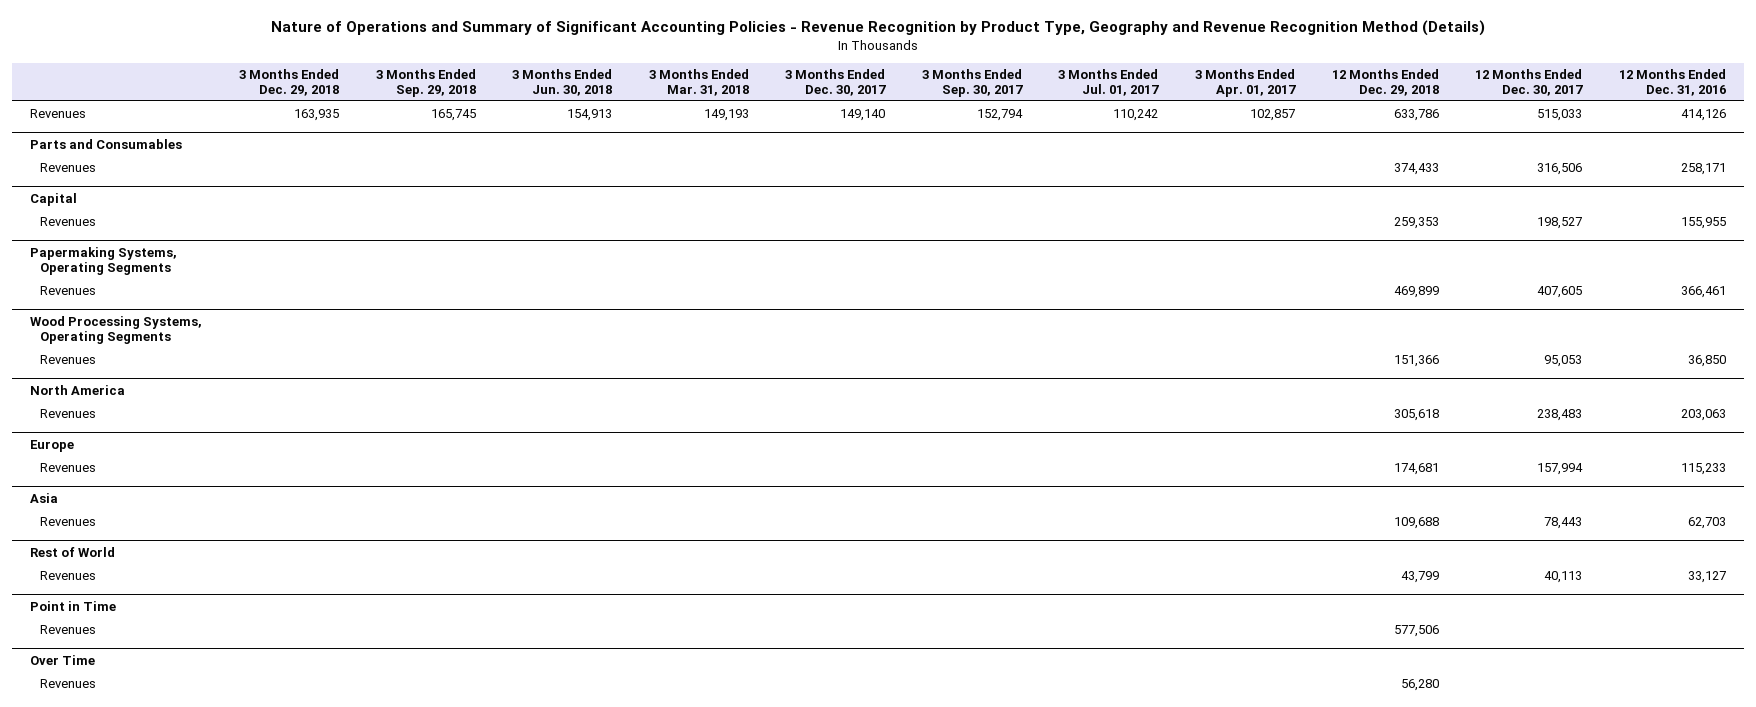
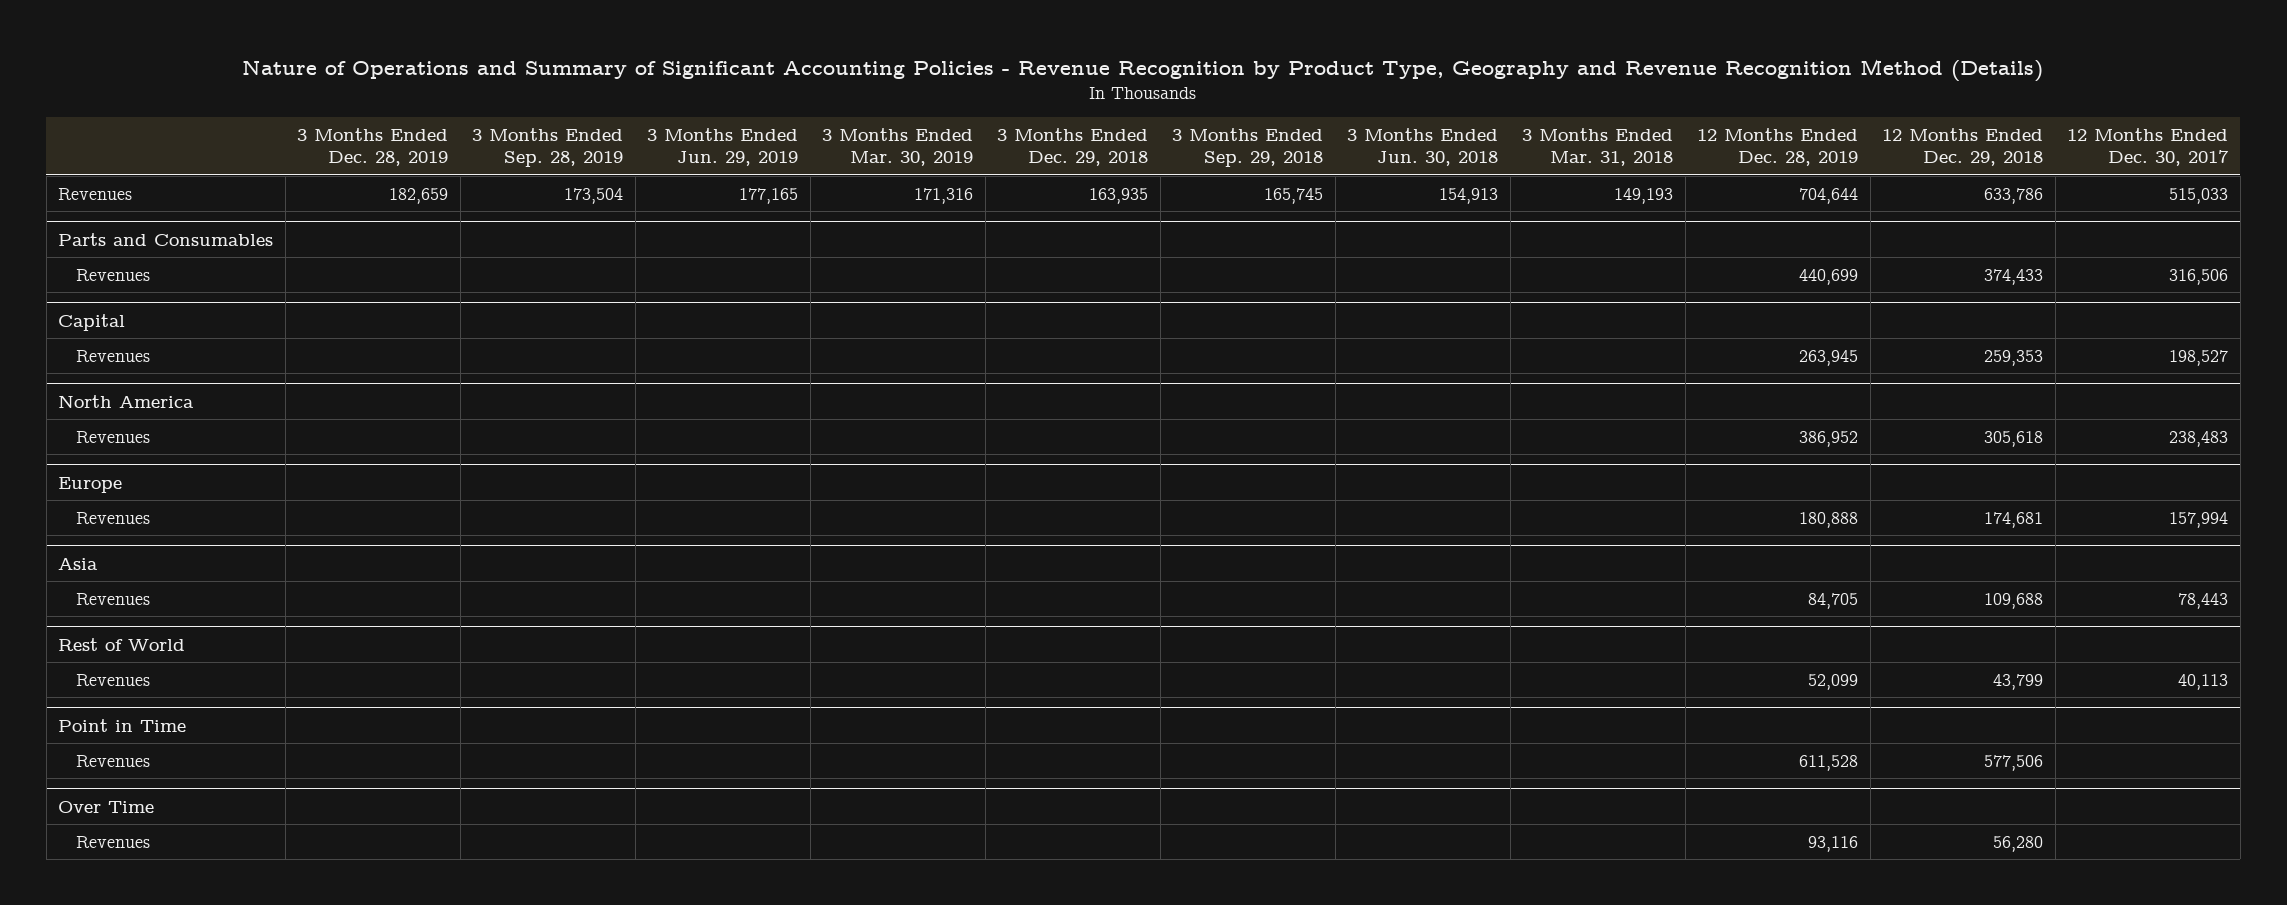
- | 3 Months Ended Dec. 29, 2018 | 3 Months Ended Sep. 29, 2018 | 3 Months Ended Jun. 30, 2018 | 3 Months Ended Mar. 31, 2018 | 3 Months Ended Dec. 30, 2017 | 3 Months Ended Sep. 30, 2017 | 3 Months Ended Jul. 01, 2017 | 3 Months Ended Apr. 01, 2017 | 12 Months Ended Dec. 29, 2018 | 12 Months Ended Dec. 30, 2017 | 12 Months Ended Dec. 31, 2016
+ | 3 Months Ended Dec. 28, 2019 | 3 Months Ended Sep. 28, 2019 | 3 Months Ended Jun. 29, 2019 | 3 Months Ended Mar. 30, 2019 | 3 Months Ended Dec. 29, 2018 | 3 Months Ended Sep. 29, 2018 | 3 Months Ended Jun. 30, 2018 | 3 Months Ended Mar. 31, 2018 | 12 Months Ended Dec. 28, 2019 | 12 Months Ended Dec. 29, 2018 | 12 Months Ended Dec. 30, 2017
- Papermaking Systems, Operating Segments
- Revenues | | | | | | | | | 469,899 | 407,605 | 366,461
- Wood Processing Systems, Operating Segments
- Revenues | | | | | | | | | 151,366 | 95,053 | 36,850

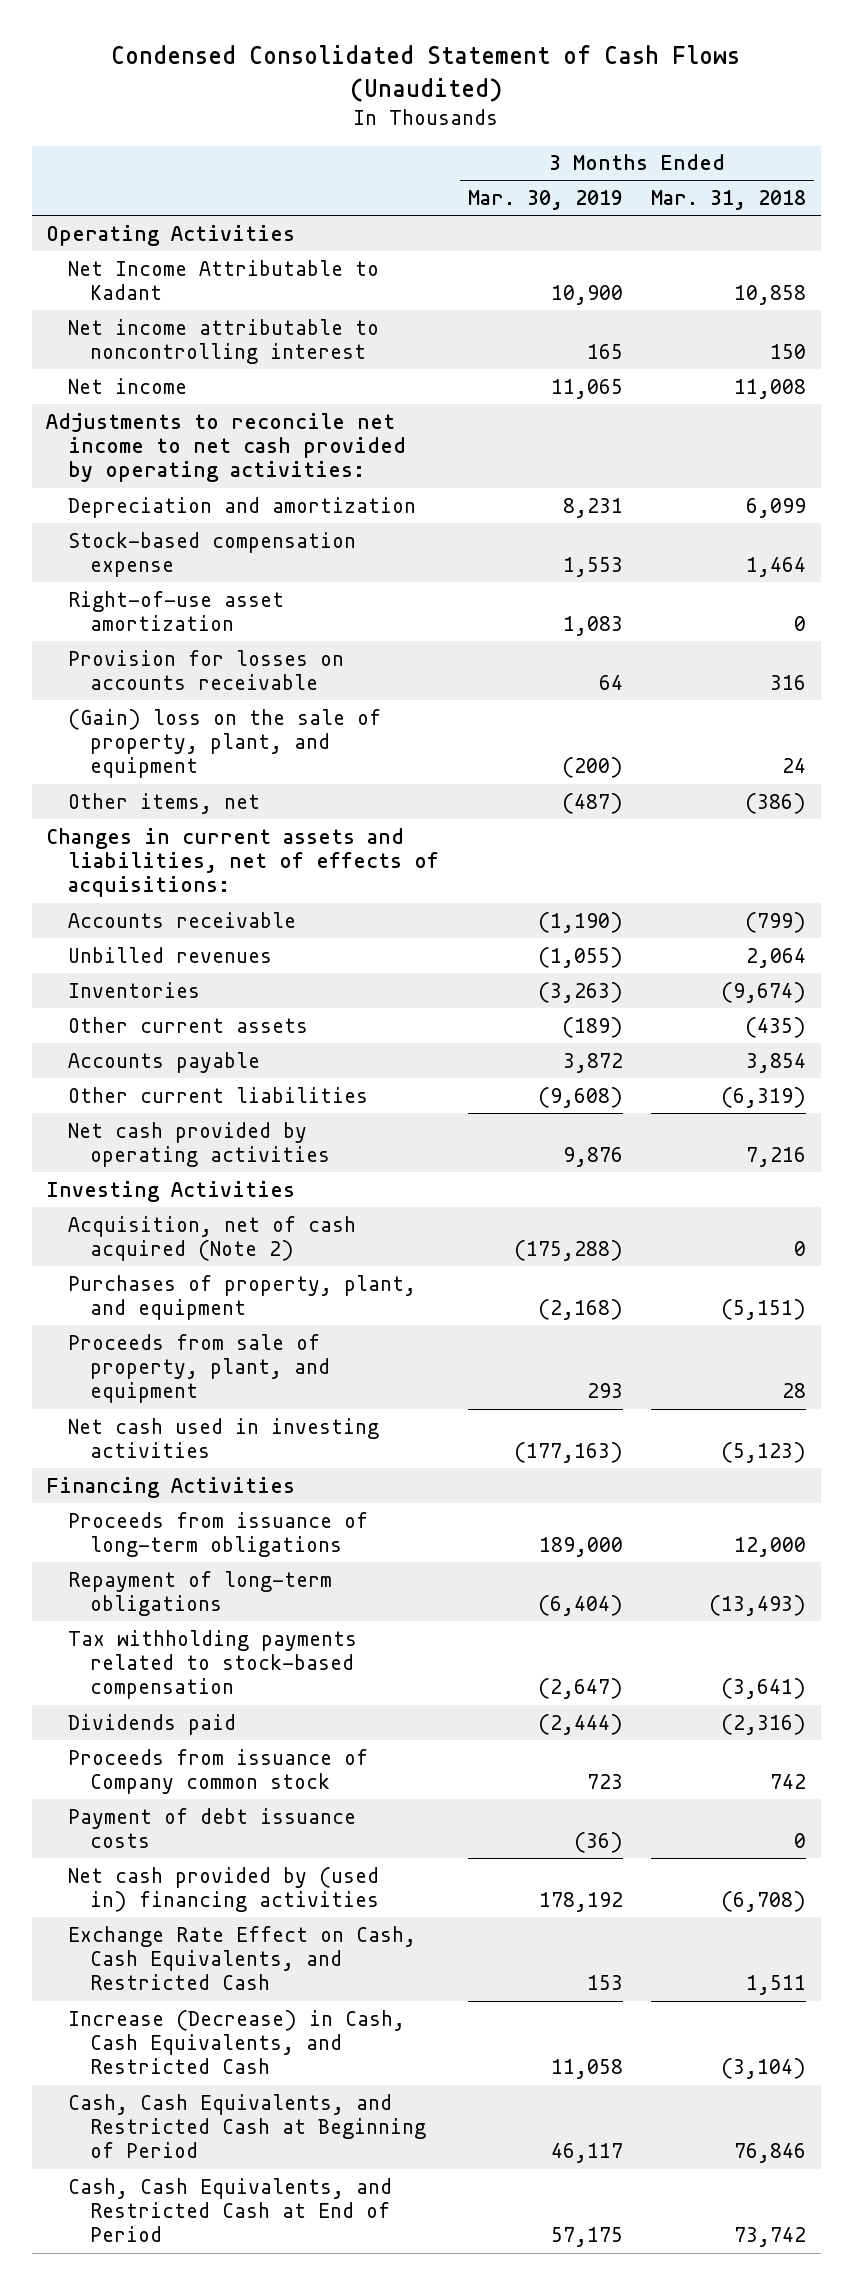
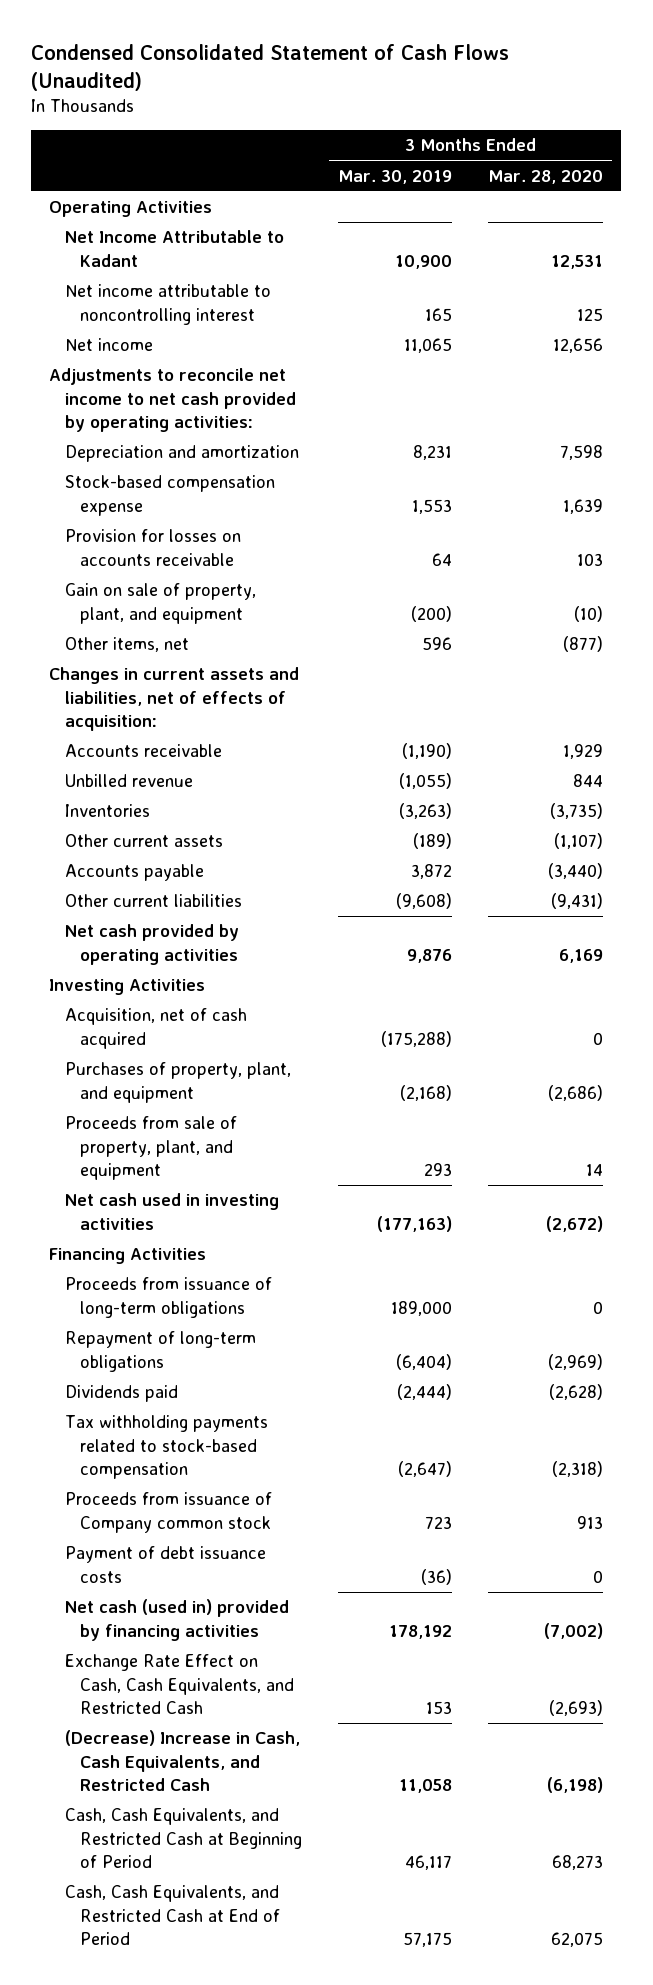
- | 3 Months Ended Mar. 30, 2019 | 3 Months Ended Mar. 31, 2018
+ | 3 Months Ended Mar. 30, 2019 | 3 Months Ended Mar. 28, 2020
- Right-of-use asset amortization | 1,083 | 0
- (Gain) loss on the sale of property, plant, and equipment | (200) | 24
- Other items, net | (487) | (386)
- Changes in current assets and liabilities, net of effects of acquisitions:
+ Gain on sale of property, plant, and equipment | (200) | (10)
+ Other items, net | 596 | (877)
+ Changes in current assets and liabilities, net of effects of acquisition:
- Unbilled revenues | (1,055) | 2,064
+ Unbilled revenue | (1,055) | 844
- Acquisition, net of cash acquired (Note 2) | (175,288) | 0
+ Acquisition, net of cash acquired | (175,288) | 0
moved down: Tax withholding payments related to stock-based compensation | (2,647) | (2,318)
- Net cash provided by (used in) financing activities | 178,192 | (6,708)
+ Net cash (used in) provided by financing activities | 178,192 | (7,002)
- Increase (Decrease) in Cash, Cash Equivalents, and Restricted Cash | 11,058 | (3,104)
+ (Decrease) Increase in Cash, Cash Equivalents, and Restricted Cash | 11,058 | (6,198)

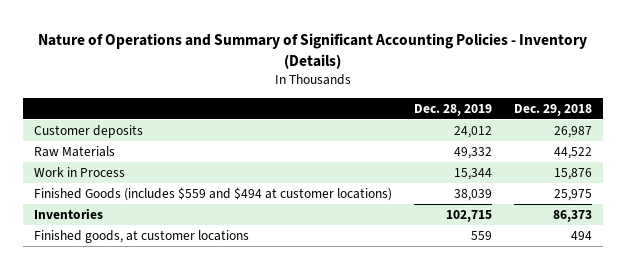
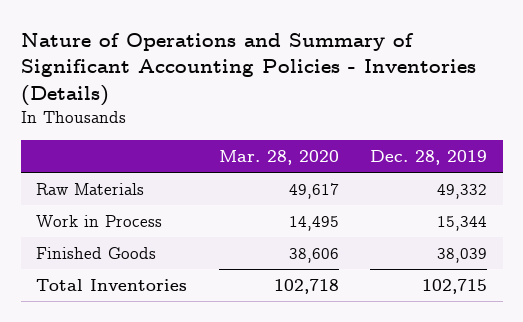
- Nature of Operations and Summary of Significant Accounting Policies - Inventory (Details)
+ Nature of Operations and Summary of Significant Accounting Policies - Inventories (Details)
- | Dec. 28, 2019 | Dec. 29, 2018
+ | Mar. 28, 2020 | Dec. 28, 2019
- Customer deposits | 24,012 | 26,987
- Finished Goods (includes $559 and $494 at customer locations) | 38,039 | 25,975
- Inventories | 102,715 | 86,373
- Finished goods, at customer locations | 559 | 494
+ Finished Goods | 38,606 | 38,039
+ Total Inventories | 102,718 | 102,715

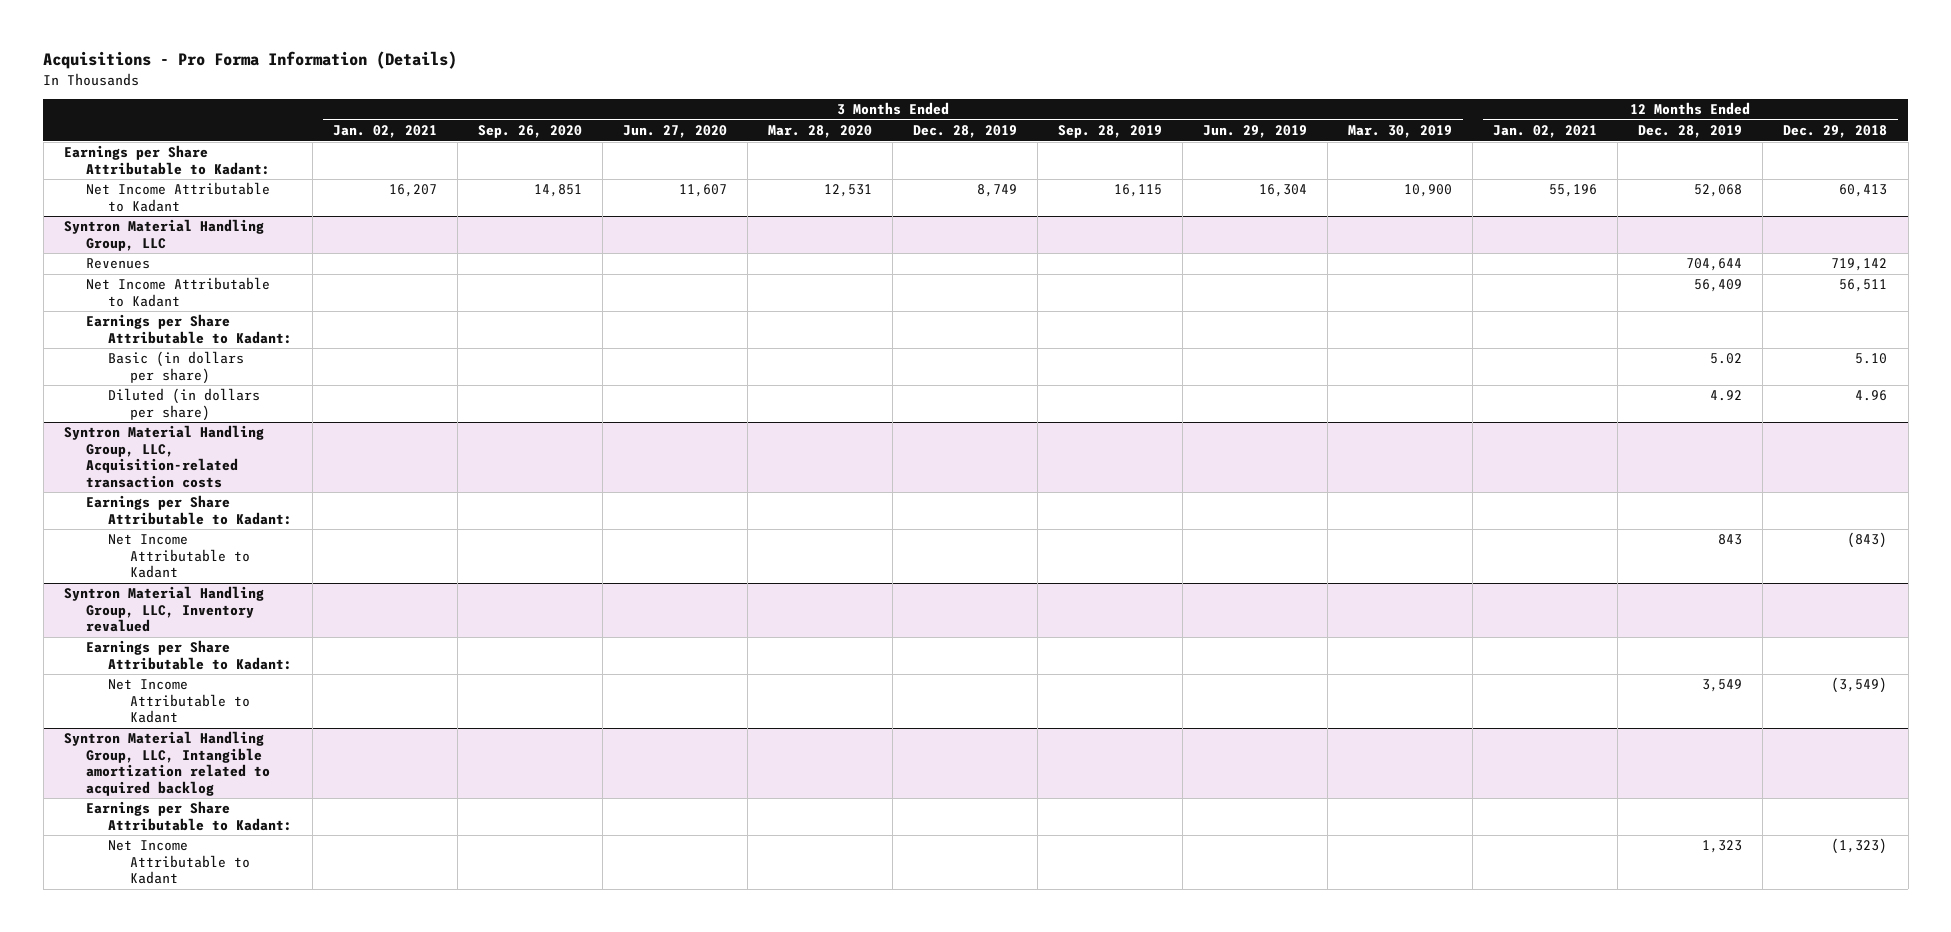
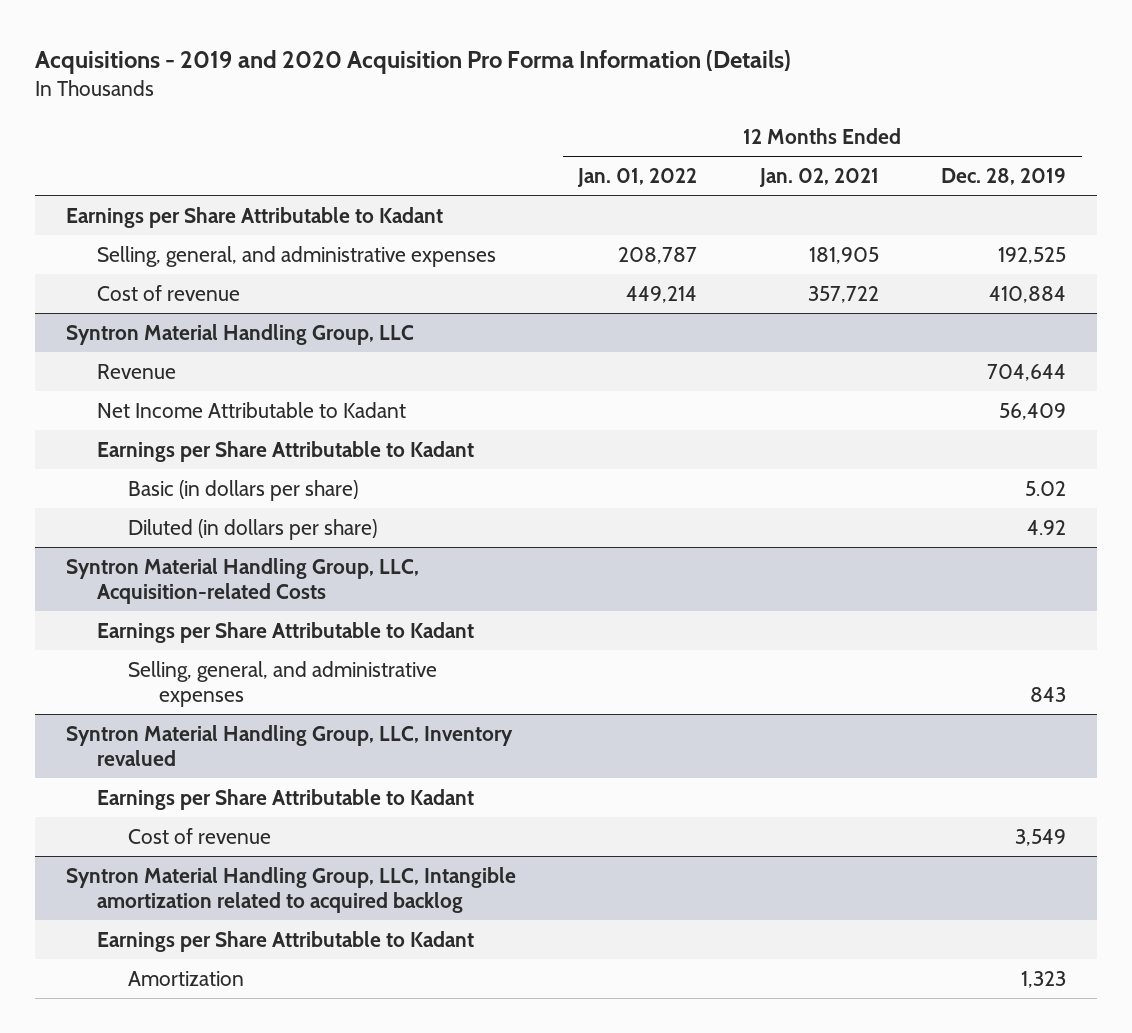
- Acquisitions - Pro Forma Information (Details)
+ Acquisitions - 2019 and 2020 Acquisition Pro Forma Information (Details)
- | 3 Months Ended Jan. 02, 2021 | 3 Months Ended Sep. 26, 2020 | 3 Months Ended Jun. 27, 2020 | 3 Months Ended Mar. 28, 2020 | 3 Months Ended Dec. 28, 2019 | 3 Months Ended Sep. 28, 2019 | 3 Months Ended Jun. 29, 2019 | 3 Months Ended Mar. 30, 2019 | 12 Months Ended Jan. 02, 2021 | 12 Months Ended Dec. 28, 2019 | 12 Months Ended Dec. 29, 2018
+ | 12 Months Ended Jan. 01, 2022 | 12 Months Ended Jan. 02, 2021 | 12 Months Ended Dec. 28, 2019
- Earnings per Share Attributable to Kadant:
- Net Income Attributable to Kadant | 16,207 | 14,851 | 11,607 | 12,531 | 8,749 | 16,115 | 16,304 | 10,900 | 55,196 | 52,068 | 60,413
+ Earnings per Share Attributable to Kadant
+ Selling, general, and administrative expenses | 208,787 | 181,905 | 192,525
+ Cost of revenue | 449,214 | 357,722 | 410,884
@ Syntron Material Handling Group, LLC
- Revenues | | | | | | | | | | 704,644 | 719,142
+ Revenue | | | 704,644
- Earnings per Share Attributable to Kadant:
+ Earnings per Share Attributable to Kadant
- Syntron Material Handling Group, LLC, Acquisition-related transaction costs
- Earnings per Share Attributable to Kadant:
- Net Income Attributable to Kadant | | | | | | | | | | 843 | (843)
+ Syntron Material Handling Group, LLC, Acquisition-related Costs
+ Earnings per Share Attributable to Kadant
+ Selling, general, and administrative expenses | | | 843
@ Syntron Material Handling Group, LLC, Inventory revalued
- Earnings per Share Attributable to Kadant:
- Net Income Attributable to Kadant | | | | | | | | | | 3,549 | (3,549)
+ Earnings per Share Attributable to Kadant
+ Cost of revenue | | | 3,549
@ Syntron Material Handling Group, LLC, Intangible amortization related to acquired backlog
- Earnings per Share Attributable to Kadant:
- Net Income Attributable to Kadant | | | | | | | | | | 1,323 | (1,323)
+ Earnings per Share Attributable to Kadant
+ Amortization | | | 1,323

